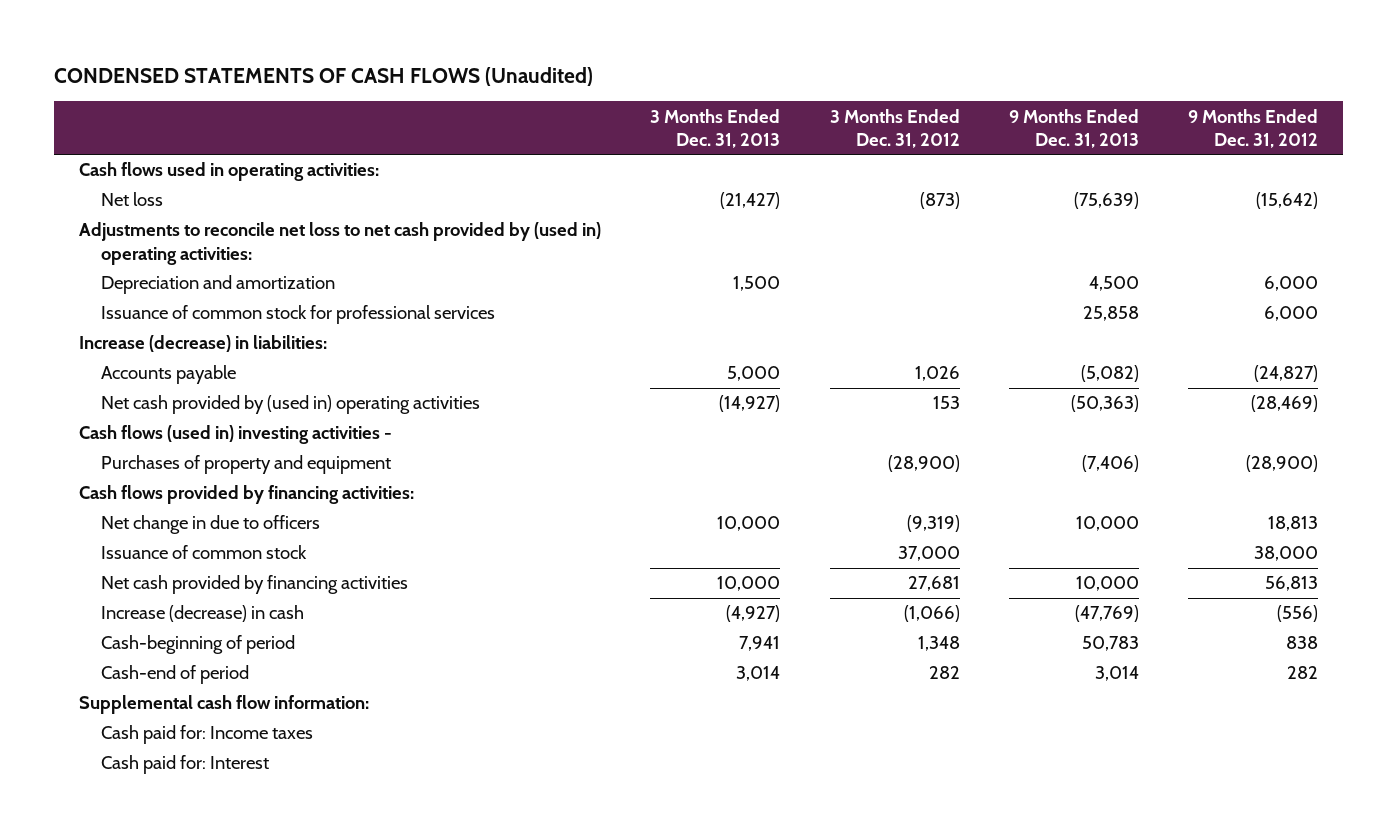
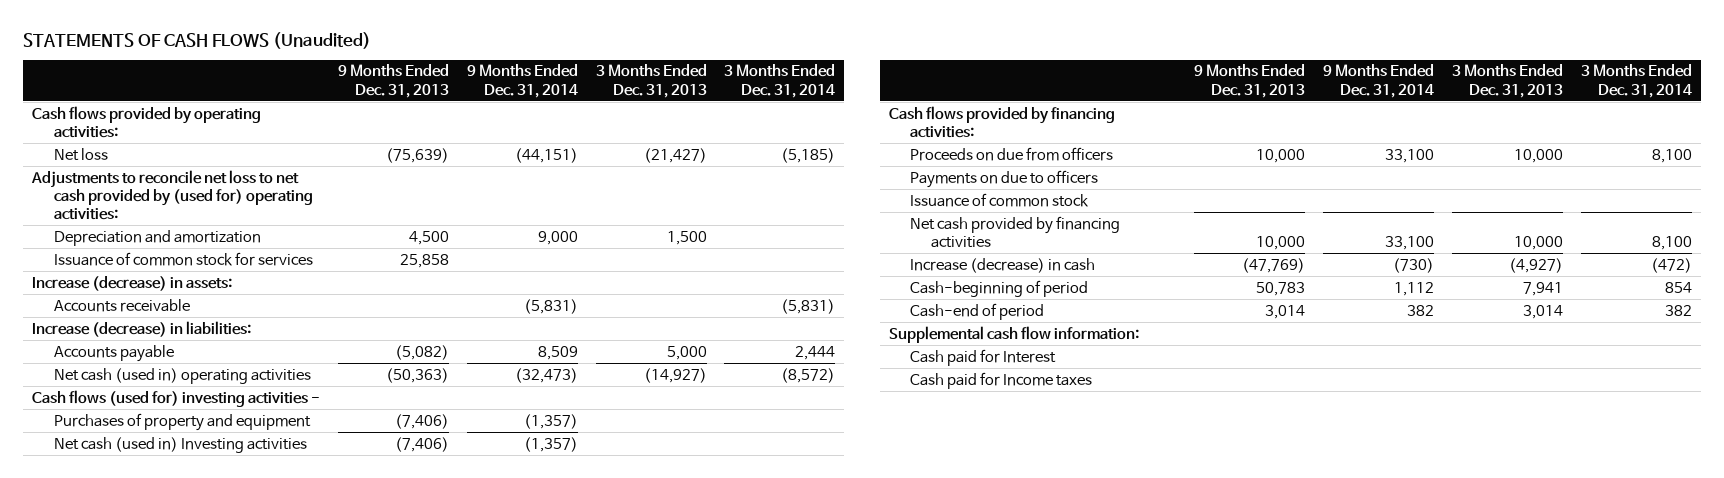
- CONDENSED STATEMENTS OF CASH FLOWS (Unaudited)
+ STATEMENTS OF CASH FLOWS (Unaudited)
- | 3 Months Ended Dec. 31, 2013 | 3 Months Ended Dec. 31, 2012 | 9 Months Ended Dec. 31, 2013 | 9 Months Ended Dec. 31, 2012
+ | 9 Months Ended Dec. 31, 2013 | 9 Months Ended Dec. 31, 2014 | 3 Months Ended Dec. 31, 2013 | 3 Months Ended Dec. 31, 2014
- Cash flows used in operating activities:
+ Cash flows provided by operating activities:
- Adjustments to reconcile net loss to net cash provided by (used in) operating activities:
+ Adjustments to reconcile net loss to net cash provided by (used for) operating activities:
- Issuance of common stock for professional services | | | 25,858 | 6,000
+ Issuance of common stock for services | 25,858 | | |
+ Increase (decrease) in assets:
+ Accounts receivable | | (5,831) | | (5,831)
- Net cash provided by (used in) operating activities | (14,927) | 153 | (50,363) | (28,469)
- Cash flows (used in) investing activities -
+ Net cash (used in) operating activities | (50,363) | (32,473) | (14,927) | (8,572)
+ Cash flows (used for) investing activities -
+ Net cash (used in) Investing activities | (7,406) | (1,357) | |
- Net change in due to officers | 10,000 | (9,319) | 10,000 | 18,813
+ Proceeds on due from officers | 10,000 | 33,100 | 10,000 | 8,100
+ Payments on due to officers
- Cash paid for: Income taxes
- Cash paid for: Interest
+ Cash paid for Interest
+ Cash paid for Income taxes

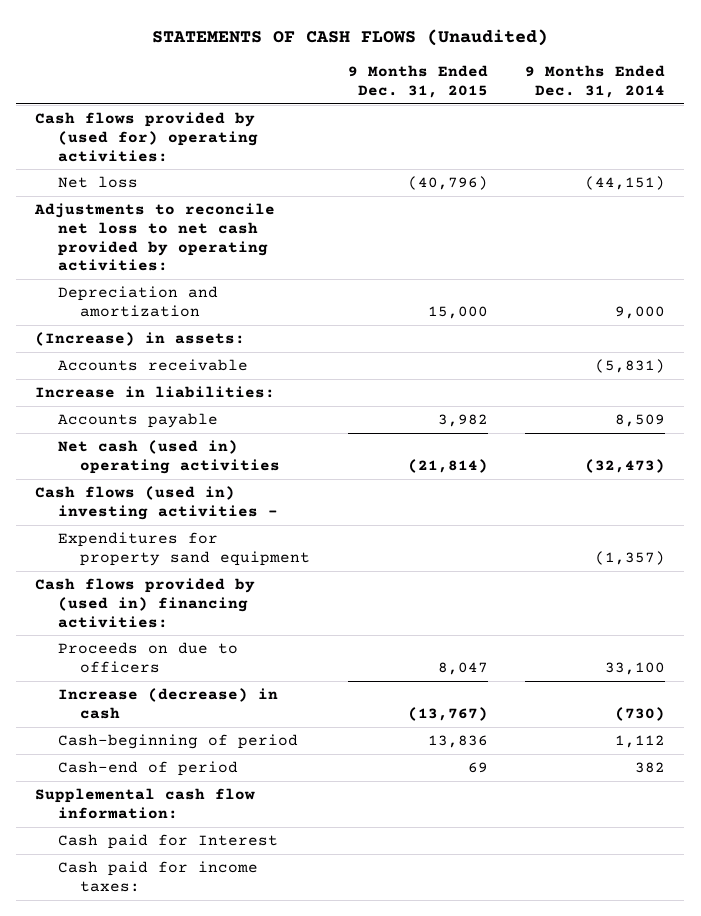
- | 9 Months Ended Dec. 31, 2013 | 9 Months Ended Dec. 31, 2014 | 3 Months Ended Dec. 31, 2013 | 3 Months Ended Dec. 31, 2014
+ | 9 Months Ended Dec. 31, 2015 | 9 Months Ended Dec. 31, 2014
- Cash flows provided by operating activities:
+ Cash flows provided by (used for) operating activities:
- Adjustments to reconcile net loss to net cash provided by (used for) operating activities:
+ Adjustments to reconcile net loss to net cash provided by operating activities:
- Issuance of common stock for services | 25,858 | | |
- Increase (decrease) in assets:
+ (Increase) in assets:
- Increase (decrease) in liabilities:
+ Increase in liabilities:
- Cash flows (used for) investing activities -
- Purchases of property and equipment | (7,406) | (1,357) | |
- Net cash (used in) Investing activities | (7,406) | (1,357) | |
- Cash flows provided by financing activities:
- Proceeds on due from officers | 10,000 | 33,100 | 10,000 | 8,100
- Payments on due to officers
- Issuance of common stock
- Net cash provided by financing activities | 10,000 | 33,100 | 10,000 | 8,100
+ Cash flows (used in) investing activities -
+ Expenditures for property sand equipment | | (1,357)
+ Cash flows provided by (used in) financing activities:
+ Proceeds on due to officers | 8,047 | 33,100
- Cash paid for Income taxes
+ Cash paid for income taxes:

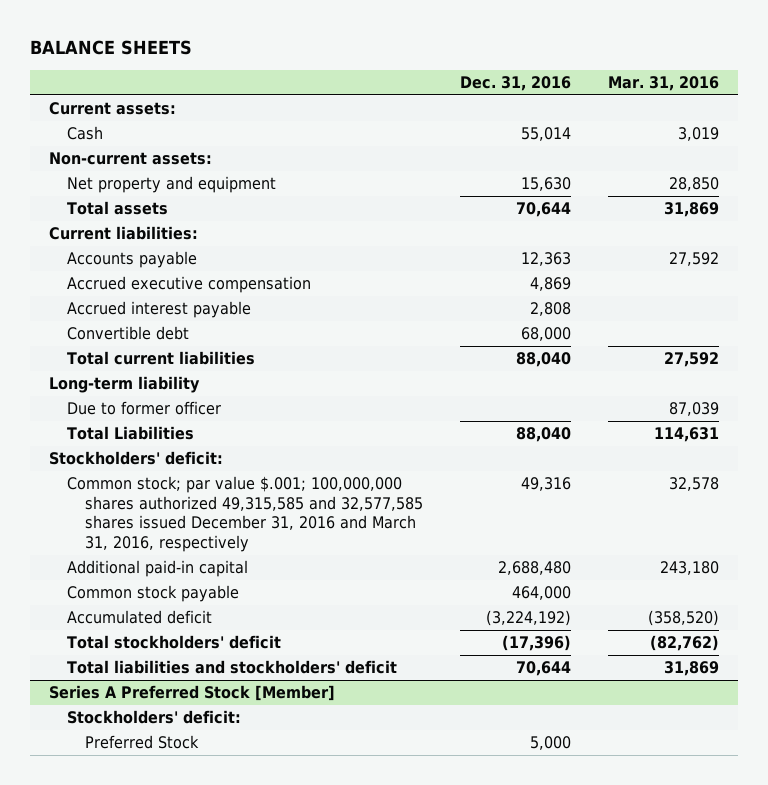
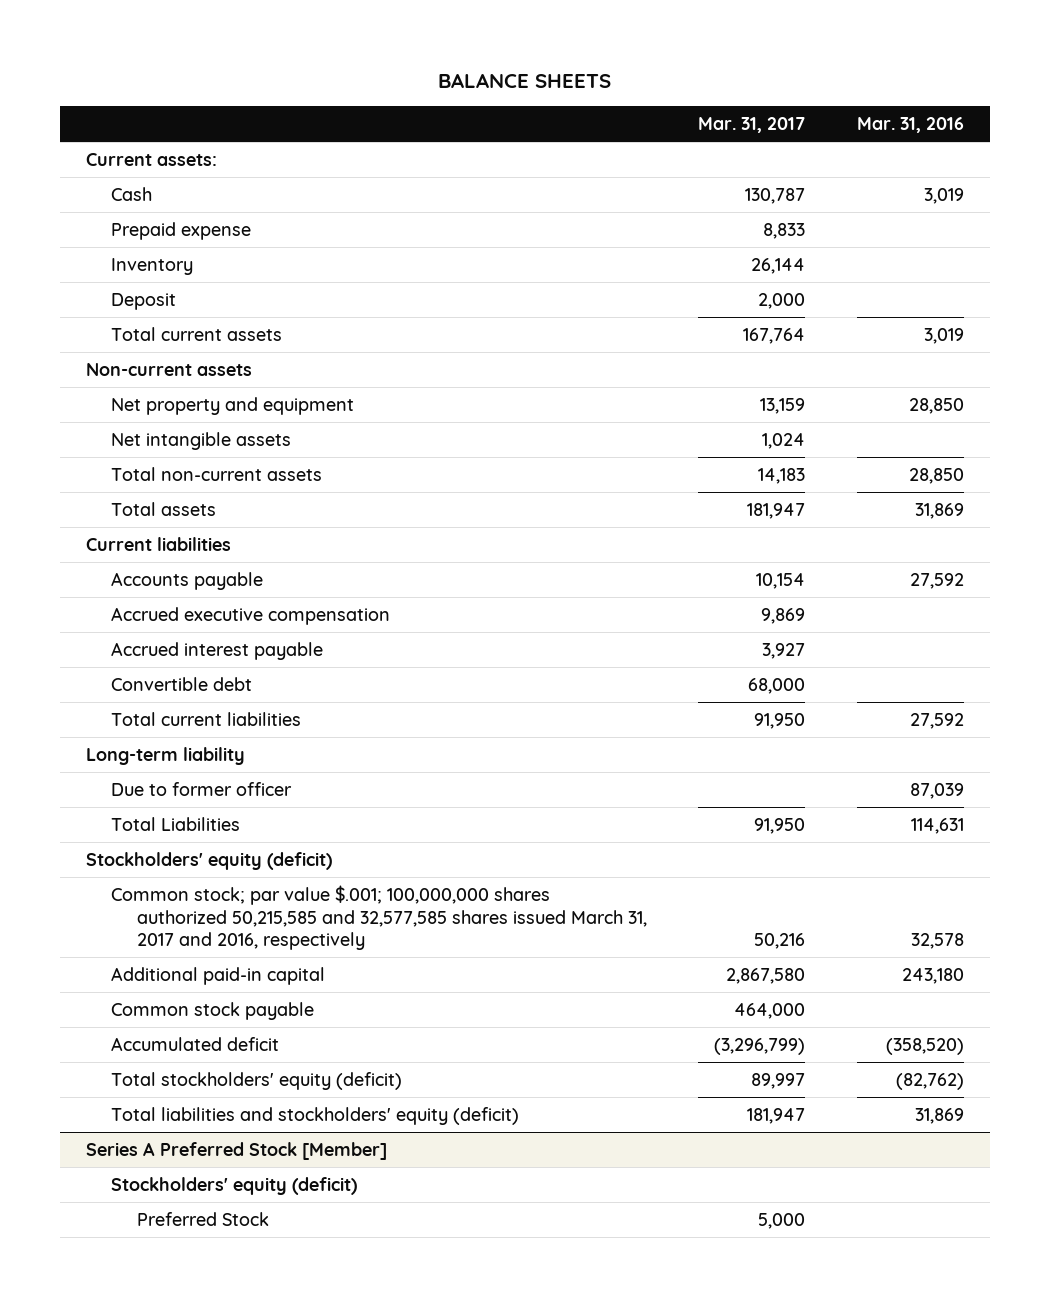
- | Dec. 31, 2016 | Mar. 31, 2016
+ | Mar. 31, 2017 | Mar. 31, 2016
- Non-current assets:
+ Prepaid expense | 8,833 |
+ Inventory | 26,144 |
+ Deposit | 2,000 |
+ Total current assets | 167,764 | 3,019
+ Non-current assets
+ Net intangible assets | 1,024 |
+ Total non-current assets | 14,183 | 28,850
- Current liabilities:
+ Current liabilities
- Stockholders' deficit:
- Common stock; par value $.001; 100,000,000 shares authorized 49,315,585 and 32,577,585 shares issued December 31, 2016 and March 31, 2016, respectively | 49,316 | 32,578
+ Stockholders' equity (deficit)
+ Common stock; par value $.001; 100,000,000 shares authorized 50,215,585 and 32,577,585 shares issued March 31, 2017 and 2016, respectively | 50,216 | 32,578
- Total stockholders' deficit | (17,396) | (82,762)
- Total liabilities and stockholders' deficit | 70,644 | 31,869
+ Total stockholders' equity (deficit) | 89,997 | (82,762)
+ Total liabilities and stockholders' equity (deficit) | 181,947 | 31,869
@ Series A Preferred Stock [Member]
- Stockholders' deficit:
+ Stockholders' equity (deficit)

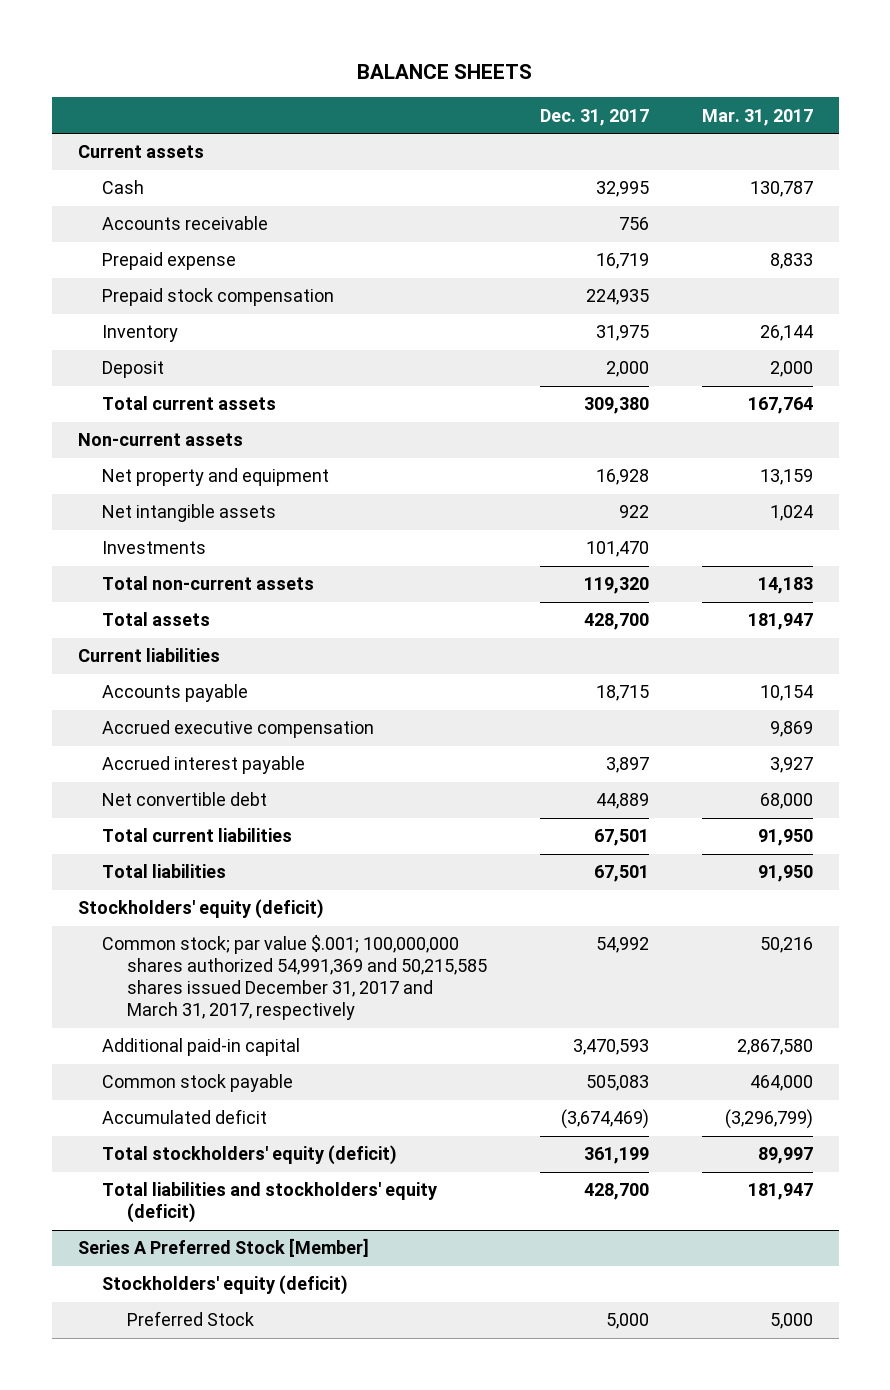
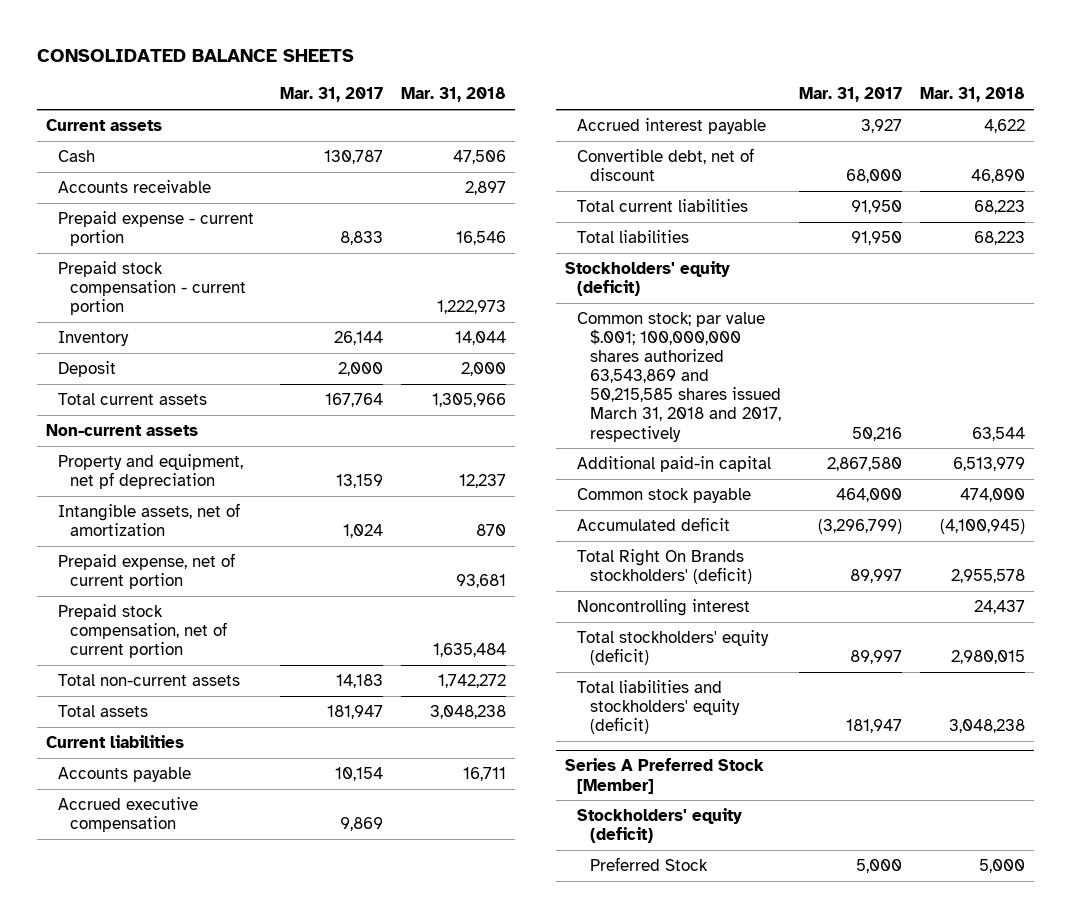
- BALANCE SHEETS
+ CONSOLIDATED BALANCE SHEETS
- | Dec. 31, 2017 | Mar. 31, 2017
+ | Mar. 31, 2017 | Mar. 31, 2018
- Prepaid expense | 16,719 | 8,833
- Prepaid stock compensation | 224,935 |
+ Prepaid expense - current portion | 8,833 | 16,546
+ Prepaid stock compensation - current portion | | 1,222,973
- Net property and equipment | 16,928 | 13,159
- Net intangible assets | 922 | 1,024
- Investments | 101,470 |
+ Property and equipment, net pf depreciation | 13,159 | 12,237
+ Intangible assets, net of amortization | 1,024 | 870
+ Prepaid expense, net of current portion | | 93,681
+ Prepaid stock compensation, net of current portion | | 1,635,484
- Net convertible debt | 44,889 | 68,000
+ Convertible debt, net of discount | 68,000 | 46,890
- Common stock; par value $.001; 100,000,000 shares authorized 54,991,369 and 50,215,585 shares issued December 31, 2017 and March 31, 2017, respectively | 54,992 | 50,216
+ Common stock; par value $.001; 100,000,000 shares authorized 63,543,869 and 50,215,585 shares issued March 31, 2018 and 2017, respectively | 50,216 | 63,544
+ Total Right On Brands stockholders' (deficit) | 89,997 | 2,955,578
+ Noncontrolling interest | | 24,437

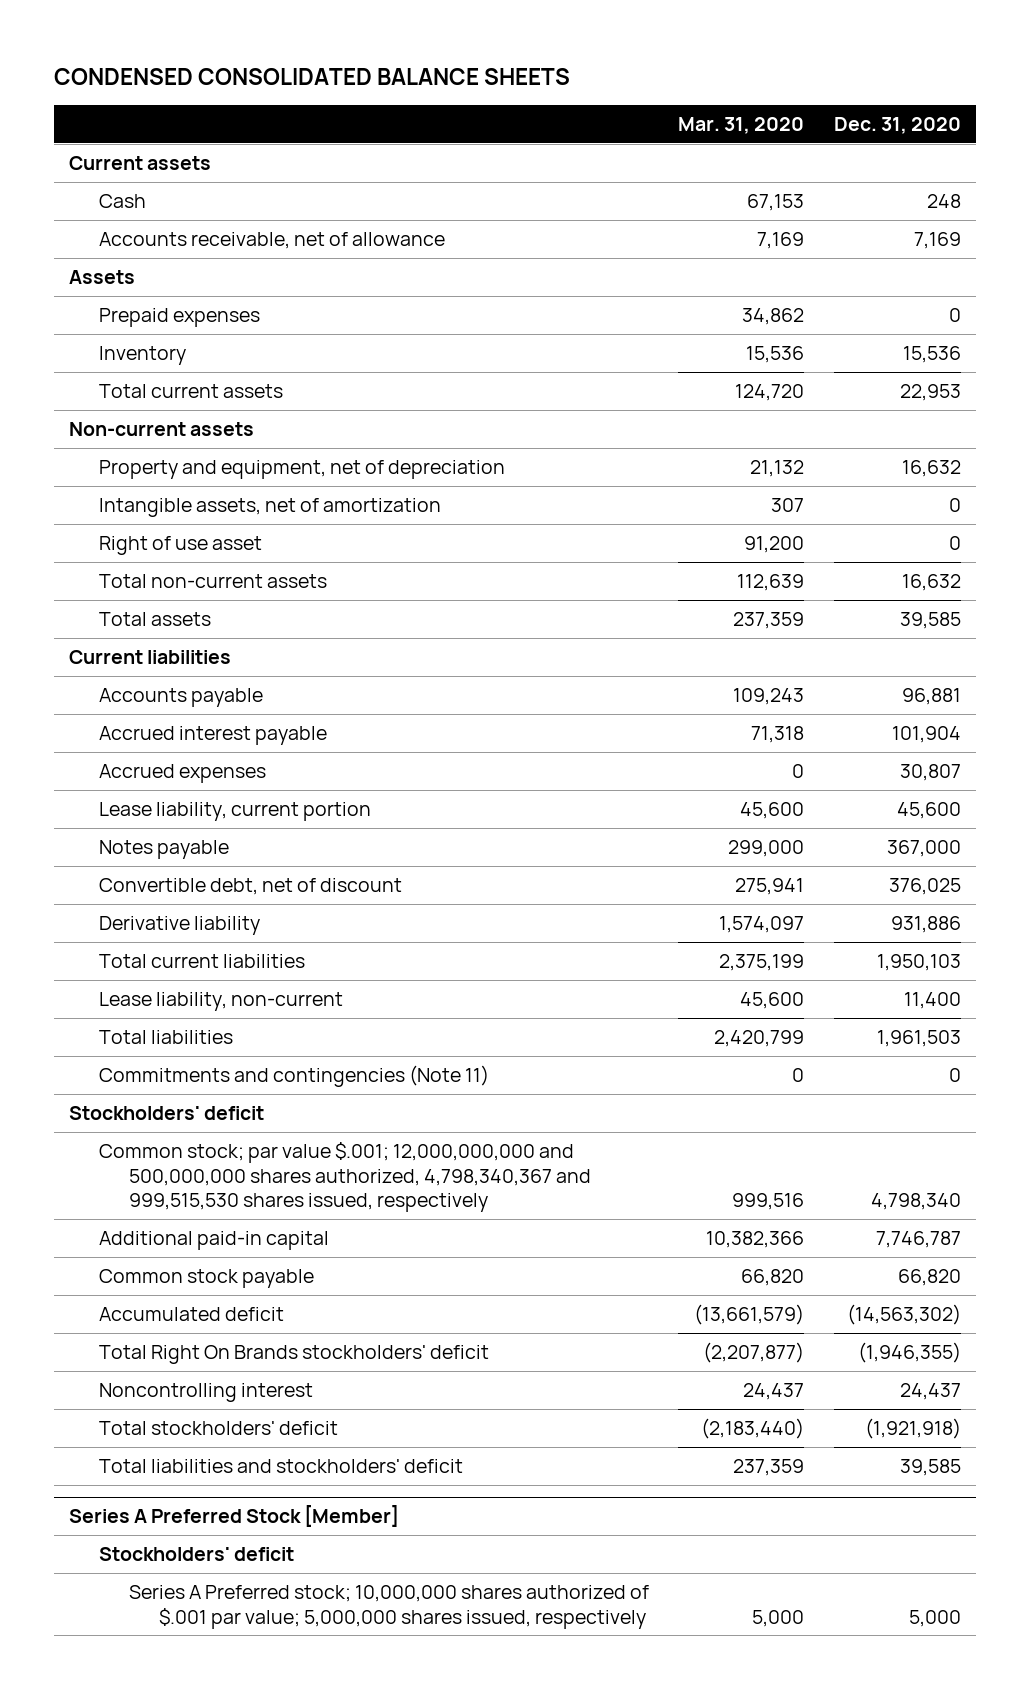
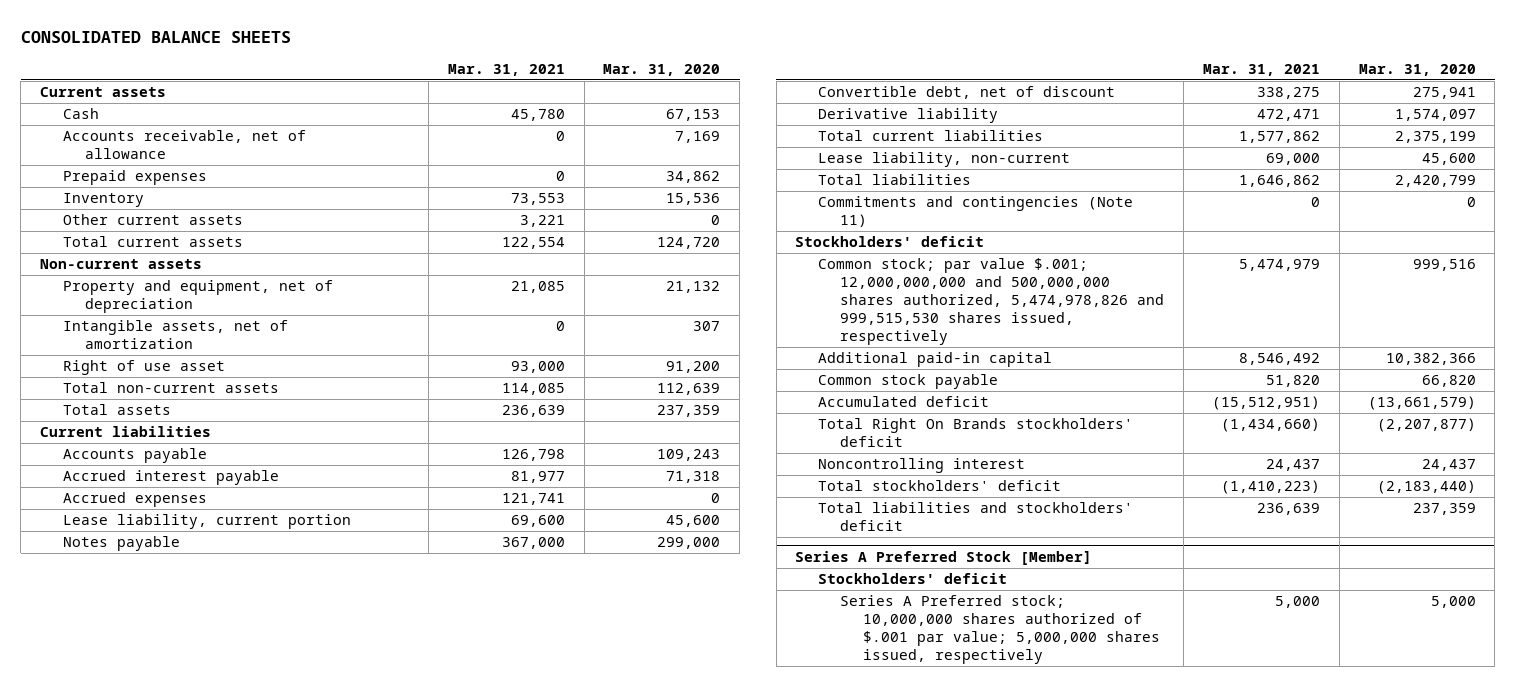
- CONDENSED CONSOLIDATED BALANCE SHEETS
+ CONSOLIDATED BALANCE SHEETS
- | Mar. 31, 2020 | Dec. 31, 2020
+ | Mar. 31, 2021 | Mar. 31, 2020
- Assets
+ Other current assets | 3,221 | 0
- Common stock; par value $.001; 12,000,000,000 and 500,000,000 shares authorized, 4,798,340,367 and 999,515,530 shares issued, respectively | 999,516 | 4,798,340
+ Common stock; par value $.001; 12,000,000,000 and 500,000,000 shares authorized, 5,474,978,826 and 999,515,530 shares issued, respectively | 5,474,979 | 999,516

